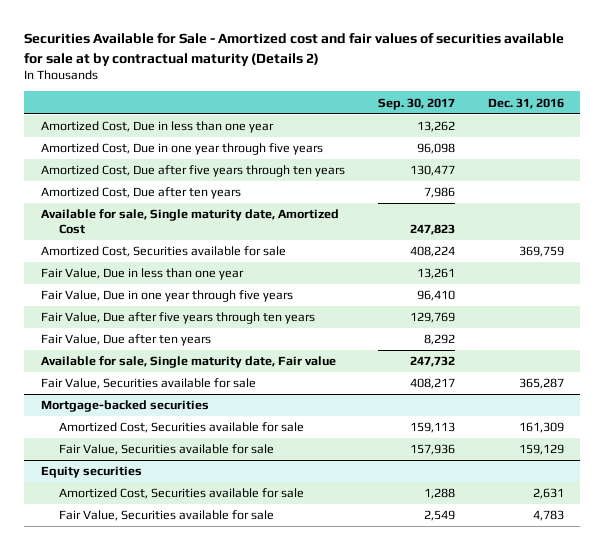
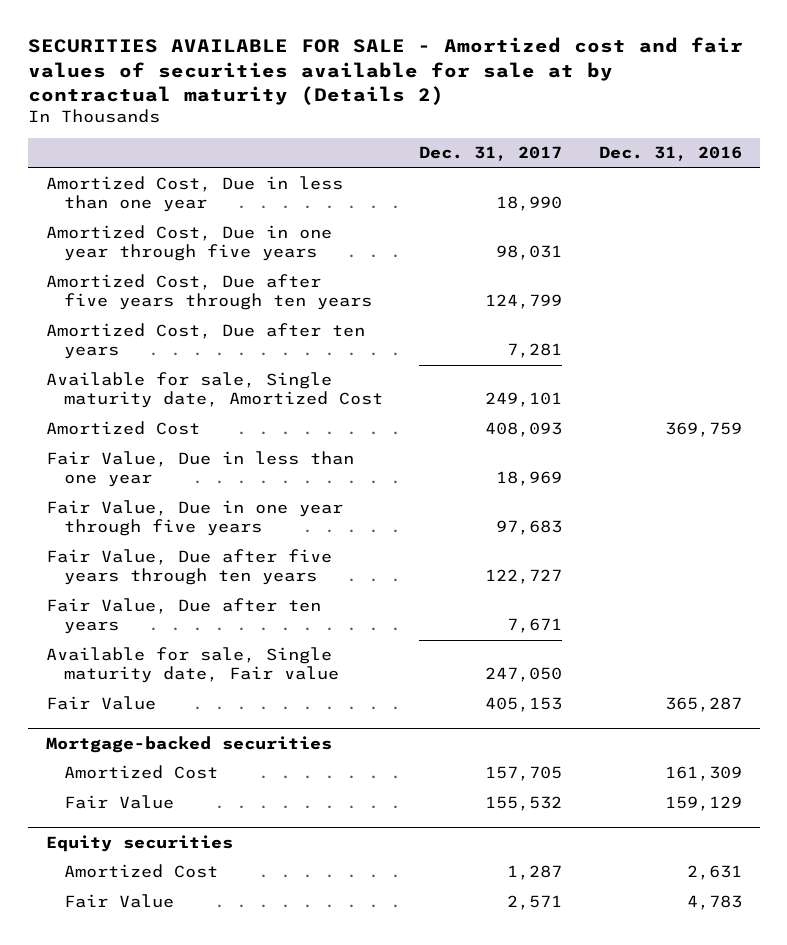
- Securities Available for Sale - Amortized cost and fair values of securities available for sale at by contractual maturity (Details 2)
+ SECURITIES AVAILABLE FOR SALE - Amortized cost and fair values of securities available for sale at by contractual maturity (Details 2)
- | Sep. 30, 2017 | Dec. 31, 2016
+ | Dec. 31, 2017 | Dec. 31, 2016
- Amortized Cost, Securities available for sale | 408,224 | 369,759
+ Amortized Cost | 408,093 | 369,759
- Fair Value, Securities available for sale | 408,217 | 365,287
+ Fair Value | 405,153 | 365,287
@ Mortgage-backed securities
- Amortized Cost, Securities available for sale | 159,113 | 161,309
- Fair Value, Securities available for sale | 157,936 | 159,129
+ Amortized Cost | 157,705 | 161,309
+ Fair Value | 155,532 | 159,129
@ Equity securities
- Amortized Cost, Securities available for sale | 1,288 | 2,631
- Fair Value, Securities available for sale | 2,549 | 4,783
+ Amortized Cost | 1,287 | 2,631
+ Fair Value | 2,571 | 4,783

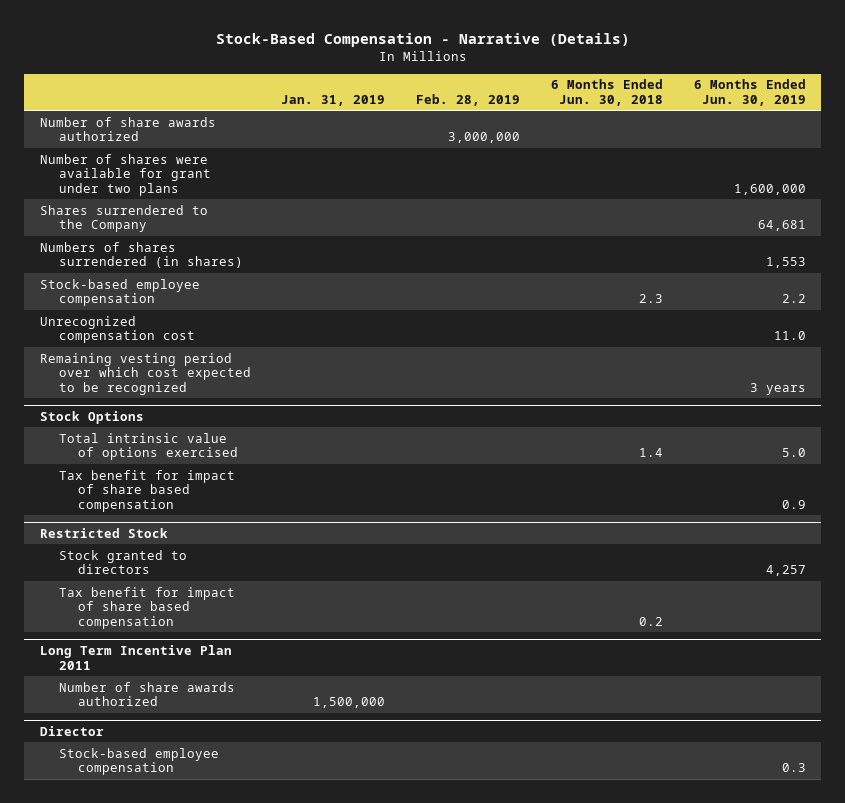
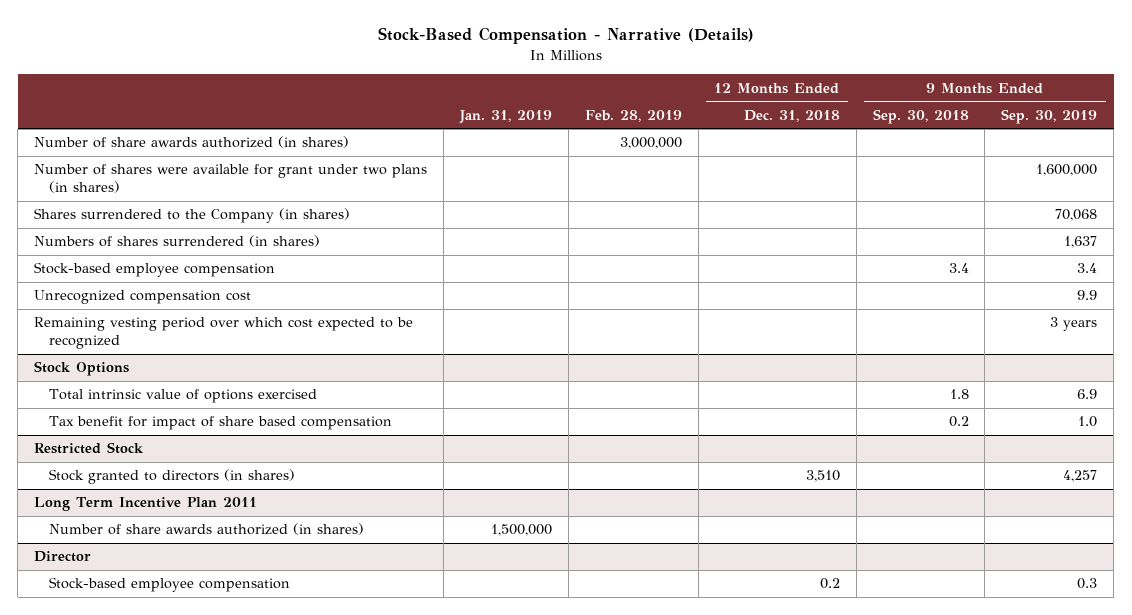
- | Jan. 31, 2019 | Feb. 28, 2019 | 6 Months Ended Jun. 30, 2018 | 6 Months Ended Jun. 30, 2019
+ | Jan. 31, 2019 | Feb. 28, 2019 | 12 Months Ended Dec. 31, 2018 | 9 Months Ended Sep. 30, 2018 | 9 Months Ended Sep. 30, 2019
- Number of share awards authorized | | 3,000,000 | |
- Number of shares were available for grant under two plans | | | | 1,600,000
- Shares surrendered to the Company | | | | 64,681
+ Number of share awards authorized (in shares) | | 3,000,000 | | |
+ Number of shares were available for grant under two plans (in shares) | | | | | 1,600,000
+ Shares surrendered to the Company (in shares) | | | | | 70,068
@ Restricted Stock
- Stock granted to directors | | | | 4,257
- Tax benefit for impact of share based compensation | | | 0.2 |
+ Stock granted to directors (in shares) | | | 3,510 | | 4,257
@ Long Term Incentive Plan 2011
- Number of share awards authorized | 1,500,000 | | |
+ Number of share awards authorized (in shares) | 1,500,000 | | | |

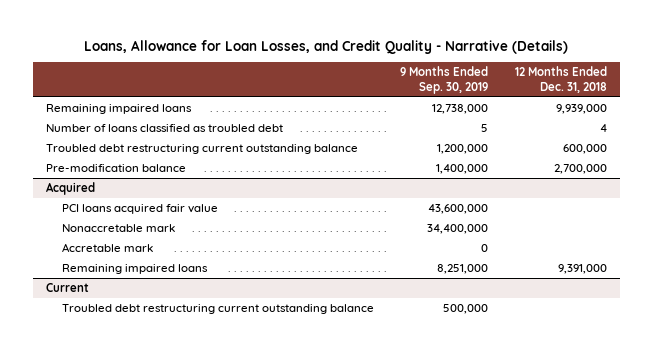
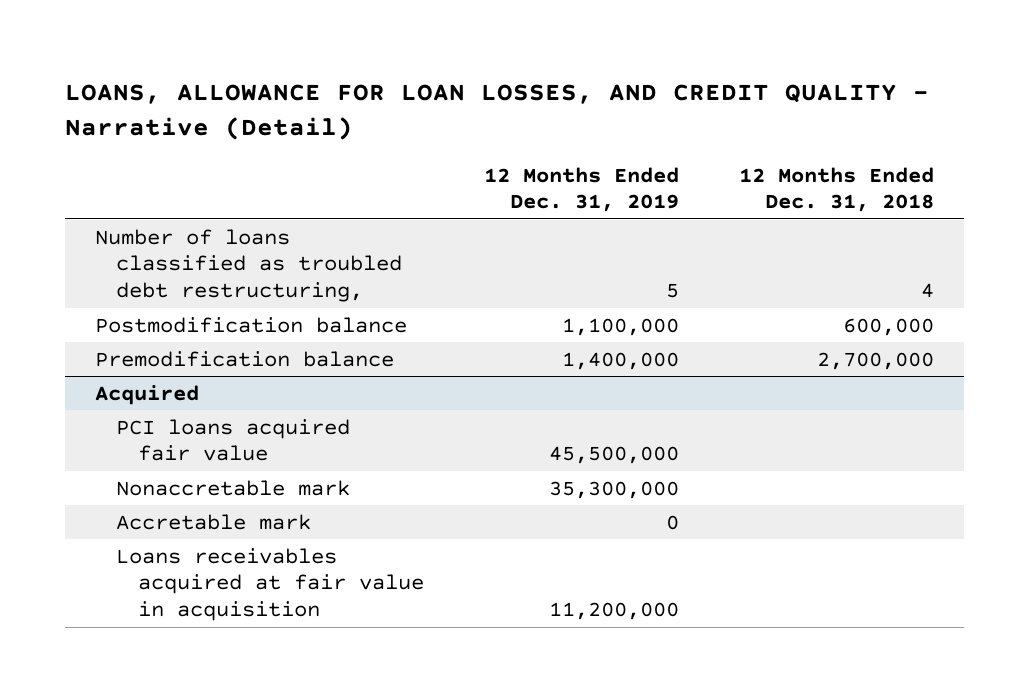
- Loans, Allowance for Loan Losses, and Credit Quality - Narrative (Details)
+ LOANS, ALLOWANCE FOR LOAN LOSSES, AND CREDIT QUALITY - Narrative (Detail)
- | 9 Months Ended Sep. 30, 2019 | 12 Months Ended Dec. 31, 2018
+ | 12 Months Ended Dec. 31, 2019 | 12 Months Ended Dec. 31, 2018
- Remaining impaired loans | 12,738,000 | 9,939,000
- Number of loans classified as troubled debt | 5 | 4
- Troubled debt restructuring current outstanding balance | 1,200,000 | 600,000
- Pre-modification balance | 1,400,000 | 2,700,000
+ Number of loans classified as troubled debt restructuring, | 5 | 4
+ Postmodification balance | 1,100,000 | 600,000
+ Premodification balance | 1,400,000 | 2,700,000
@ Acquired
- Remaining impaired loans | 8,251,000 | 9,391,000
- Current
- Troubled debt restructuring current outstanding balance | 500,000 |
@ Acquired
+ Loans receivables acquired at fair value in acquisition | 11,200,000 |

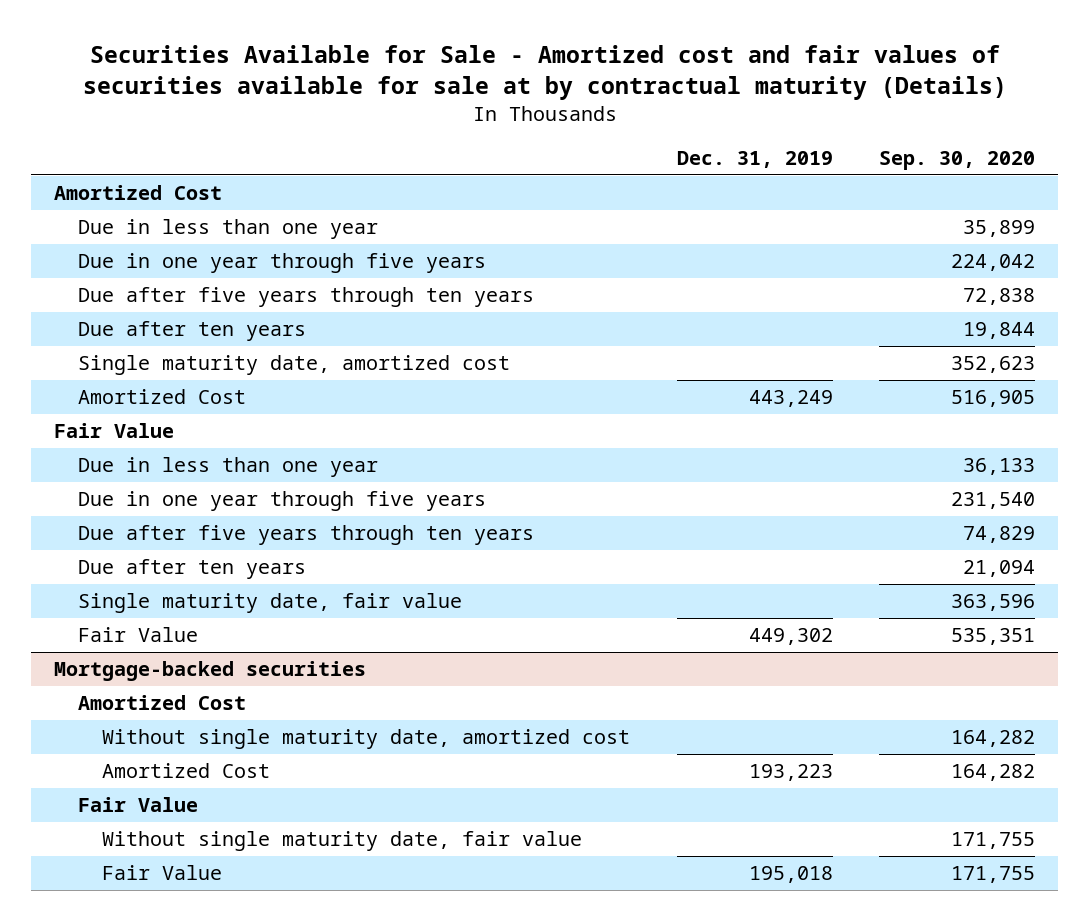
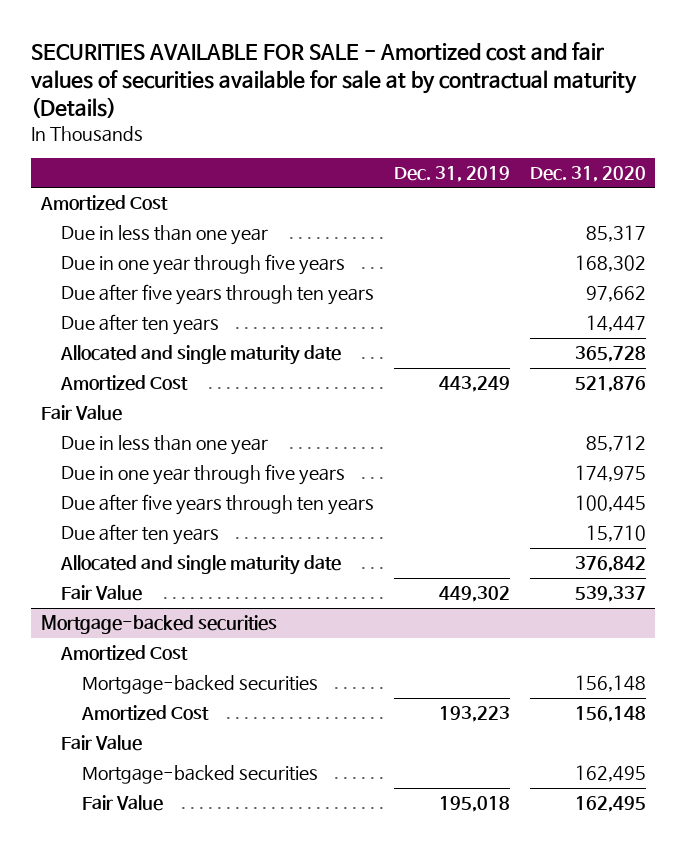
- Securities Available for Sale - Amortized cost and fair values of securities available for sale at by contractual maturity (Details)
+ SECURITIES AVAILABLE FOR SALE - Amortized cost and fair values of securities available for sale at by contractual maturity (Details)
- | Dec. 31, 2019 | Sep. 30, 2020
+ | Dec. 31, 2019 | Dec. 31, 2020
- Single maturity date, amortized cost | | 352,623
+ Allocated and single maturity date | | 365,728
- Single maturity date, fair value | | 363,596
+ Allocated and single maturity date | | 376,842
@ Mortgage-backed securities
- Without single maturity date, amortized cost | | 164,282
+ Mortgage-backed securities | | 156,148
- Without single maturity date, fair value | | 171,755
+ Mortgage-backed securities | | 162,495

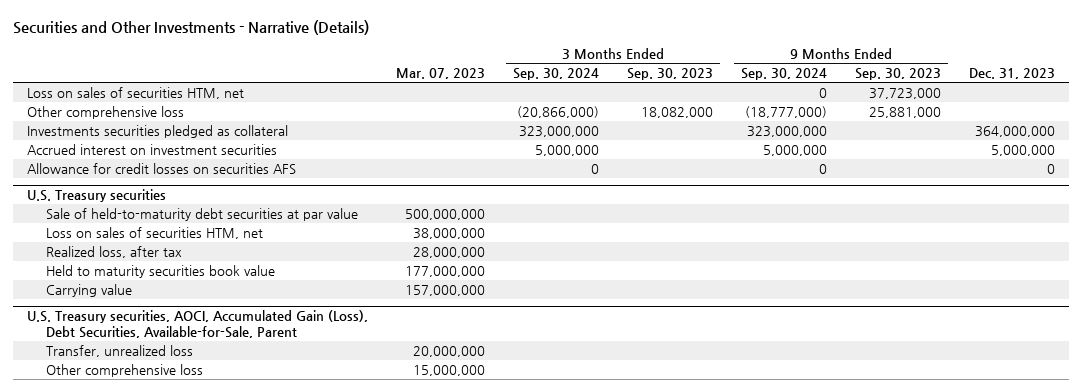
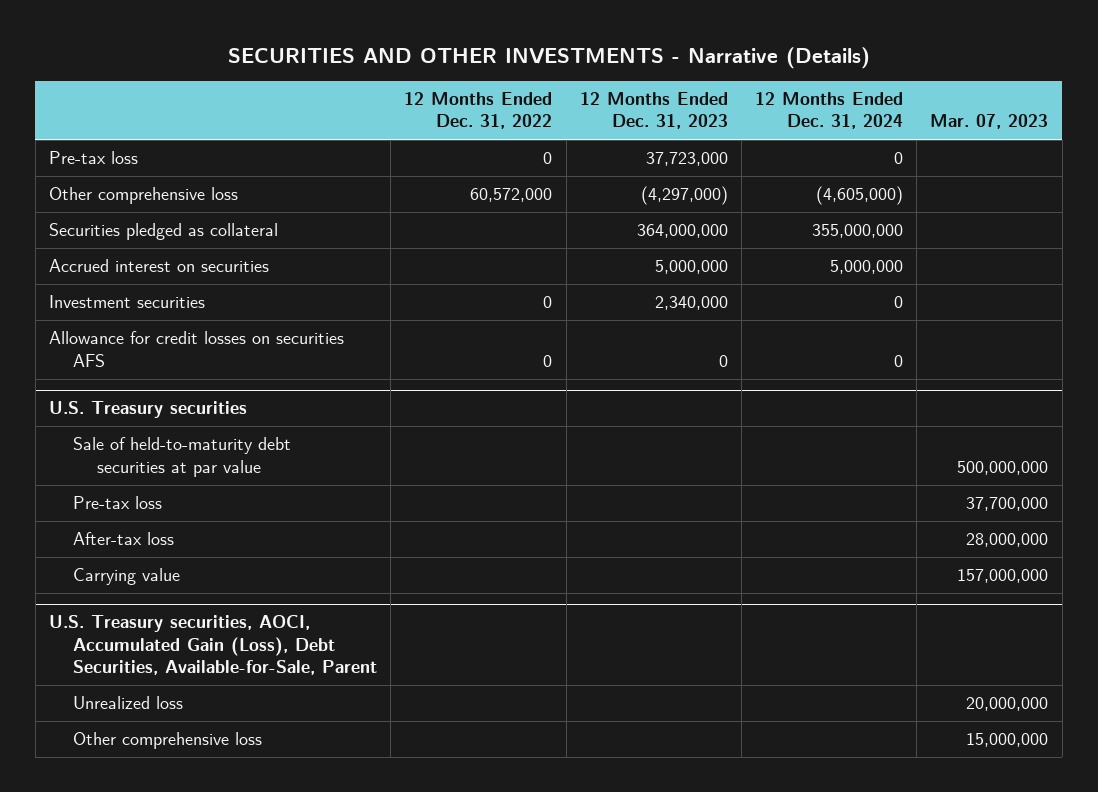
- Securities and Other Investments - Narrative (Details)
+ SECURITIES AND OTHER INVESTMENTS - Narrative (Details)
- | Mar. 07, 2023 | 3 Months Ended Sep. 30, 2024 | 3 Months Ended Sep. 30, 2023 | 9 Months Ended Sep. 30, 2024 | 9 Months Ended Sep. 30, 2023 | Dec. 31, 2023
+ | 12 Months Ended Dec. 31, 2022 | 12 Months Ended Dec. 31, 2023 | 12 Months Ended Dec. 31, 2024 | Mar. 07, 2023
- Loss on sales of securities HTM, net | | | | 0 | 37,723,000 |
+ Pre-tax loss | 0 | 37,723,000 | 0 |
- Investments securities pledged as collateral | | 323,000,000 | | 323,000,000 | | 364,000,000
- Accrued interest on investment securities | | 5,000,000 | | 5,000,000 | | 5,000,000
+ Securities pledged as collateral | | 364,000,000 | 355,000,000 |
+ Accrued interest on securities | | 5,000,000 | 5,000,000 |
+ Investment securities | 0 | 2,340,000 | 0 |
@ U.S. Treasury securities
- Loss on sales of securities HTM, net | 38,000,000 | | | | |
- Realized loss, after tax | 28,000,000 | | | | |
- Held to maturity securities book value | 177,000,000 | | | | |
+ Pre-tax loss | | | | 37,700,000
+ After-tax loss | | | | 28,000,000
@ U.S. Treasury securities, AOCI, Accumulated Gain (Loss), Debt Securities, Available-for-Sale, Parent
- Transfer, unrealized loss | 20,000,000 | | | | |
+ Unrealized loss | | | | 20,000,000

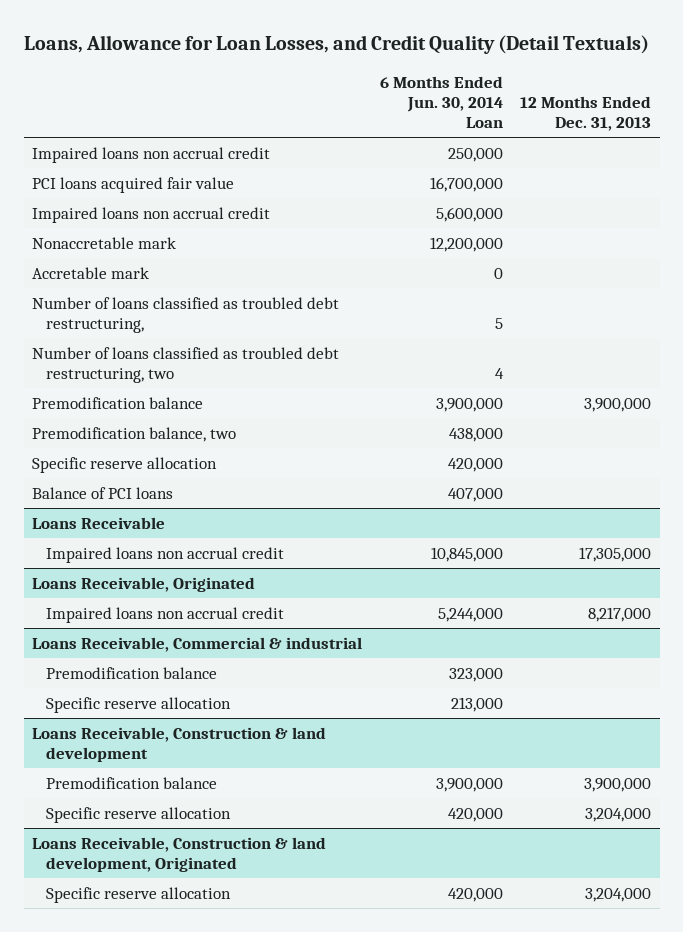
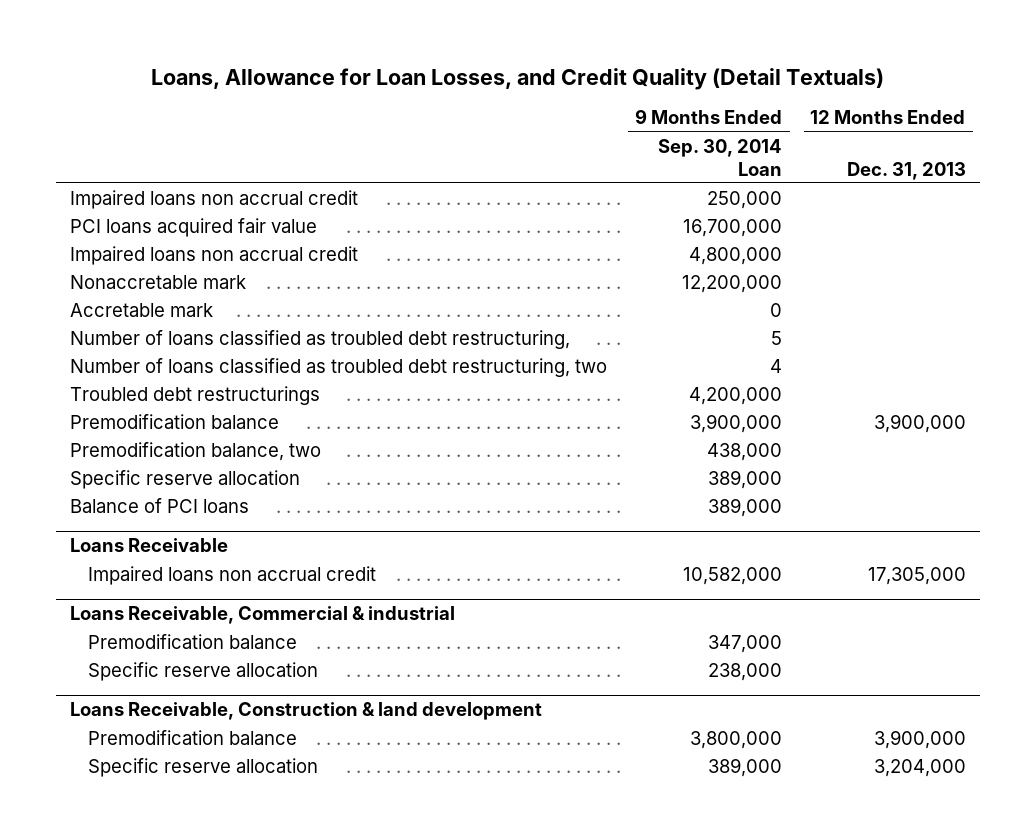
- | 6 Months Ended Jun. 30, 2014 Loan | 12 Months Ended Dec. 31, 2013
+ | 9 Months Ended Sep. 30, 2014 Loan | 12 Months Ended Dec. 31, 2013
+ Troubled debt restructurings | 4,200,000 |
- Loans Receivable, Originated
- Impaired loans non accrual credit | 5,244,000 | 8,217,000
- Loans Receivable, Construction & land development, Originated
- Specific reserve allocation | 420,000 | 3,204,000

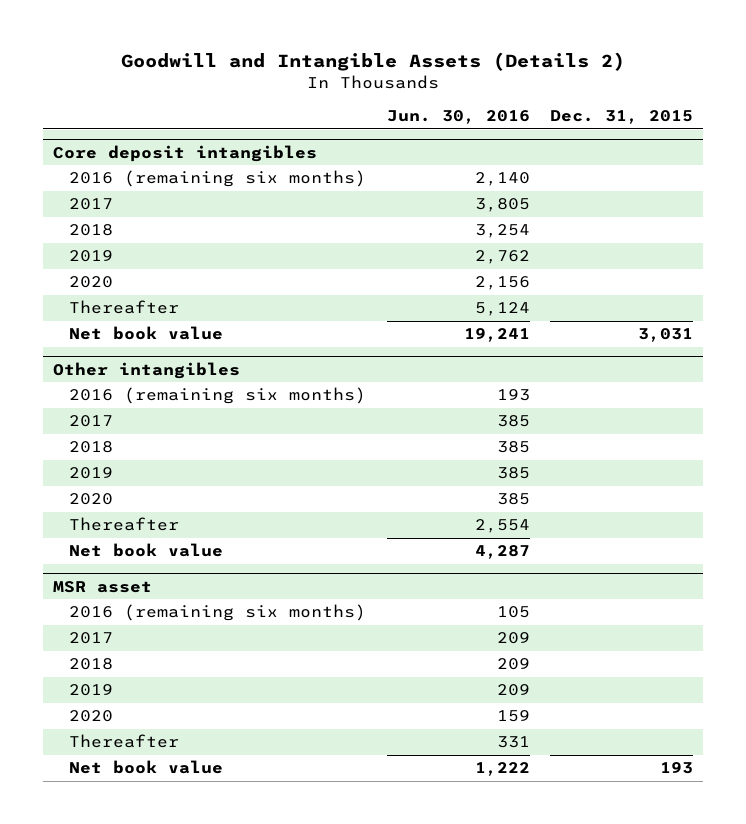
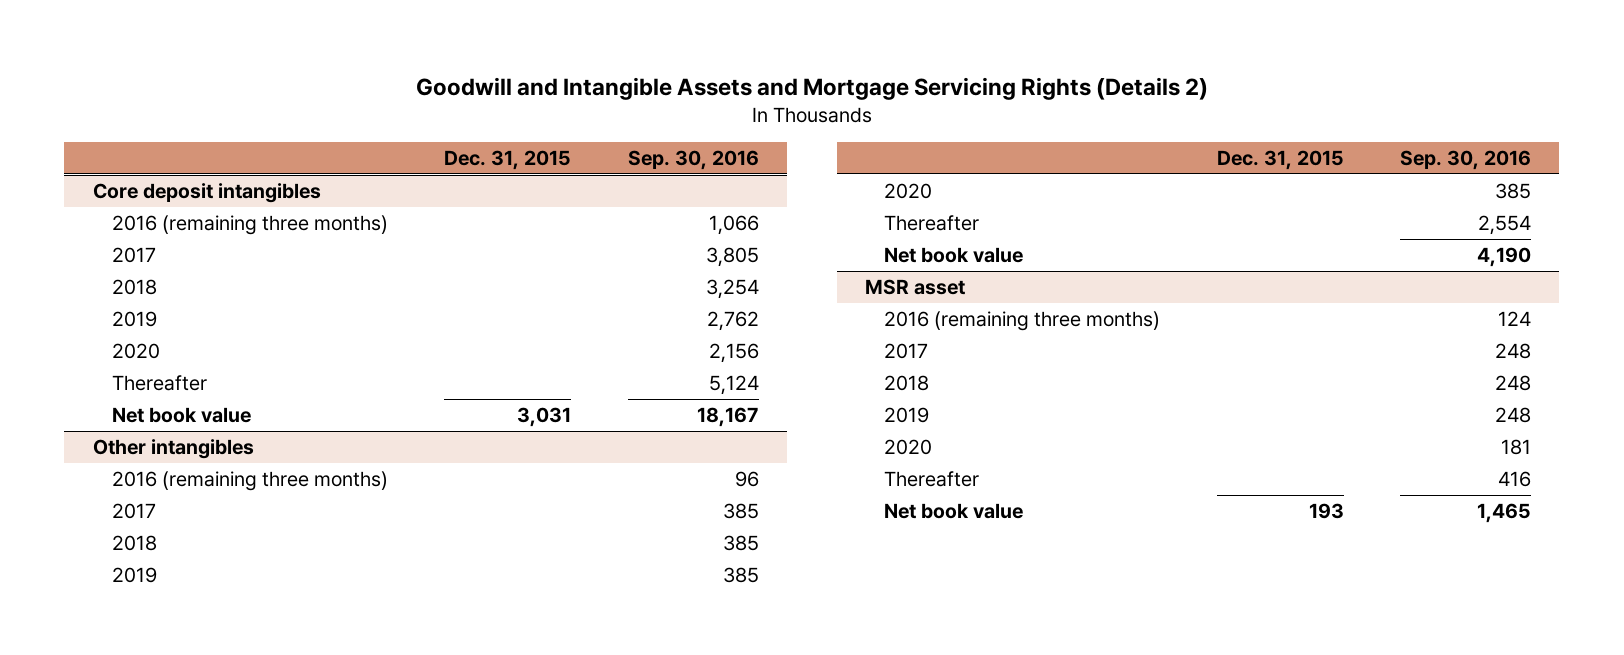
- Goodwill and Intangible Assets (Details 2)
+ Goodwill and Intangible Assets and Mortgage Servicing Rights (Details 2)
- | Jun. 30, 2016 | Dec. 31, 2015
+ | Dec. 31, 2015 | Sep. 30, 2016
@ Core deposit intangibles
- 2016 (remaining six months) | 2,140 |
+ 2016 (remaining three months) | | 1,066
@ Other intangibles
- 2016 (remaining six months) | 193 |
+ 2016 (remaining three months) | | 96
@ MSR asset
- 2016 (remaining six months) | 105 |
+ 2016 (remaining three months) | | 124

